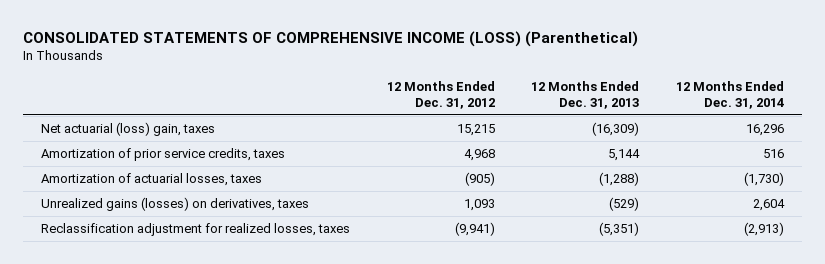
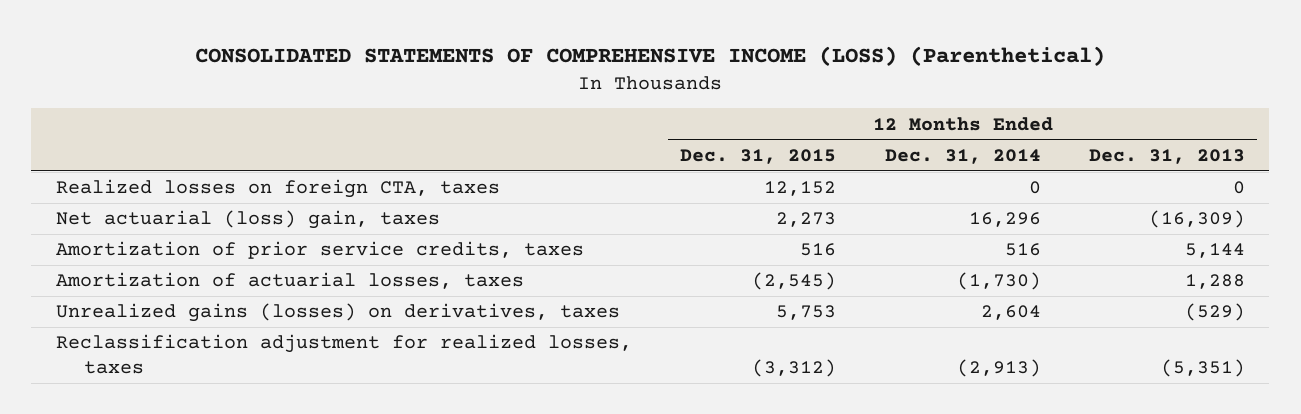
- | 12 Months Ended Dec. 31, 2012 | 12 Months Ended Dec. 31, 2013 | 12 Months Ended Dec. 31, 2014
+ | 12 Months Ended Dec. 31, 2015 | 12 Months Ended Dec. 31, 2014 | 12 Months Ended Dec. 31, 2013
+ Realized losses on foreign CTA, taxes | 12,152 | 0 | 0
- Amortization of actuarial losses, taxes | (905) | (1,288) | (1,730)
+ Amortization of actuarial losses, taxes | (2,545) | (1,730) | 1,288

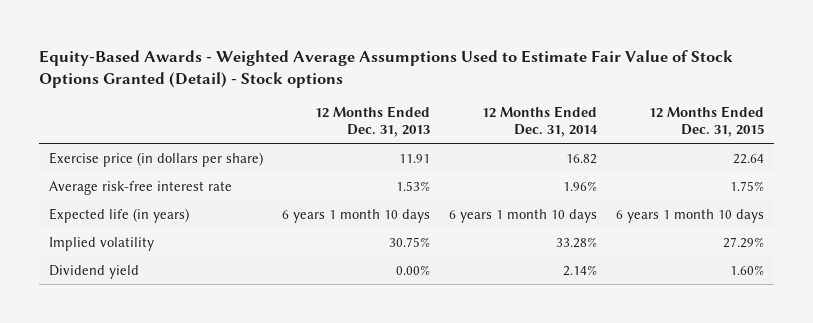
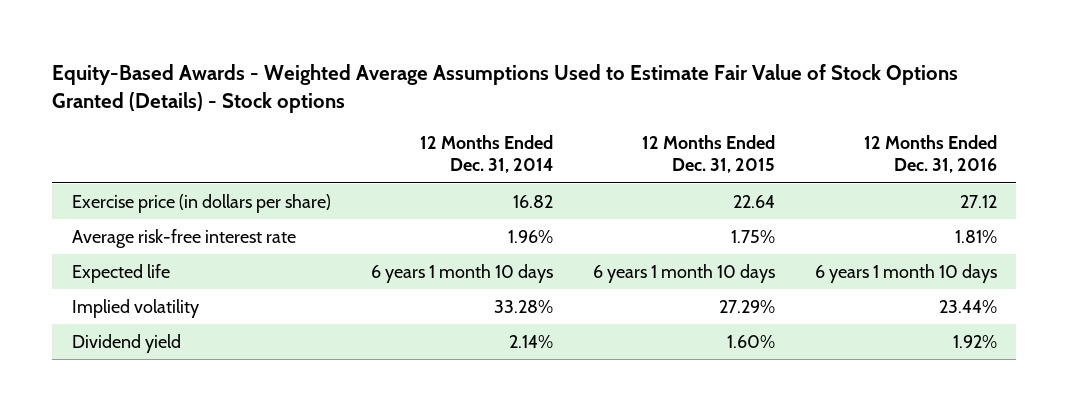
- Equity-Based Awards - Weighted Average Assumptions Used to Estimate Fair Value of Stock Options Granted (Detail) - Stock options
+ Equity-Based Awards - Weighted Average Assumptions Used to Estimate Fair Value of Stock Options Granted (Details) - Stock options
- | 12 Months Ended Dec. 31, 2013 | 12 Months Ended Dec. 31, 2014 | 12 Months Ended Dec. 31, 2015
+ | 12 Months Ended Dec. 31, 2014 | 12 Months Ended Dec. 31, 2015 | 12 Months Ended Dec. 31, 2016
- Expected life (in years) | 6 years 1 month 10 days | 6 years 1 month 10 days | 6 years 1 month 10 days
+ Expected life | 6 years 1 month 10 days | 6 years 1 month 10 days | 6 years 1 month 10 days

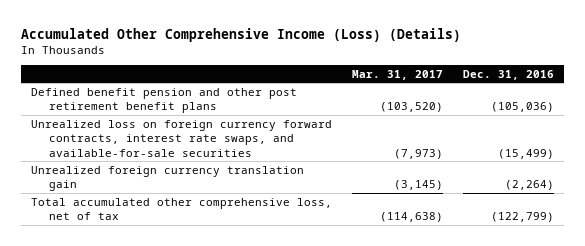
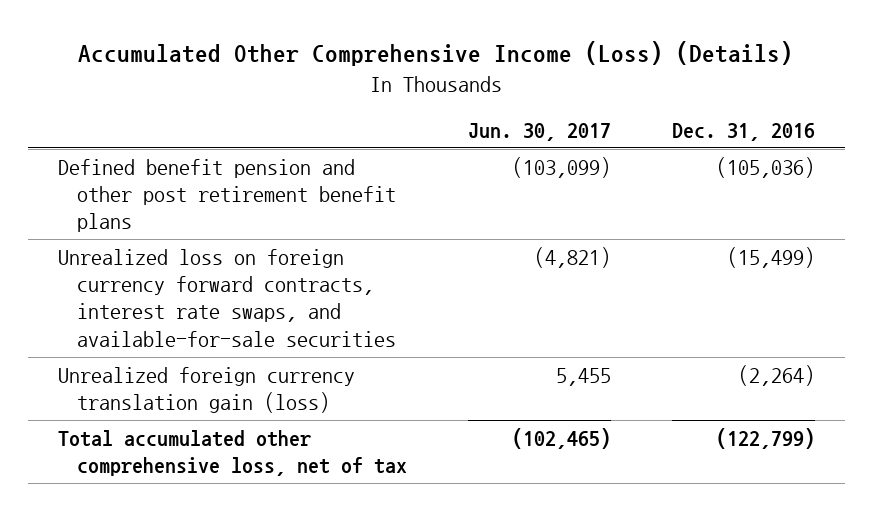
- | Mar. 31, 2017 | Dec. 31, 2016
+ | Jun. 30, 2017 | Dec. 31, 2016
- Unrealized foreign currency translation gain | (3,145) | (2,264)
+ Unrealized foreign currency translation gain (loss) | 5,455 | (2,264)

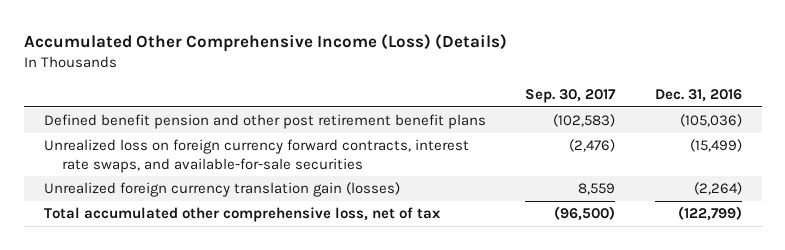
- | Jun. 30, 2017 | Dec. 31, 2016
+ | Sep. 30, 2017 | Dec. 31, 2016
- Unrealized foreign currency translation gain (loss) | 5,455 | (2,264)
+ Unrealized foreign currency translation gain (losses) | 8,559 | (2,264)

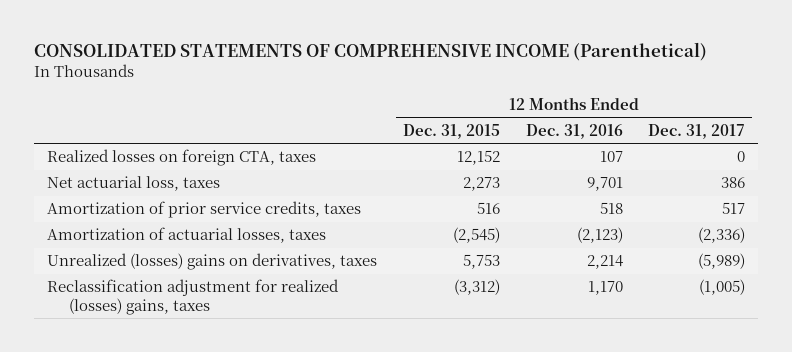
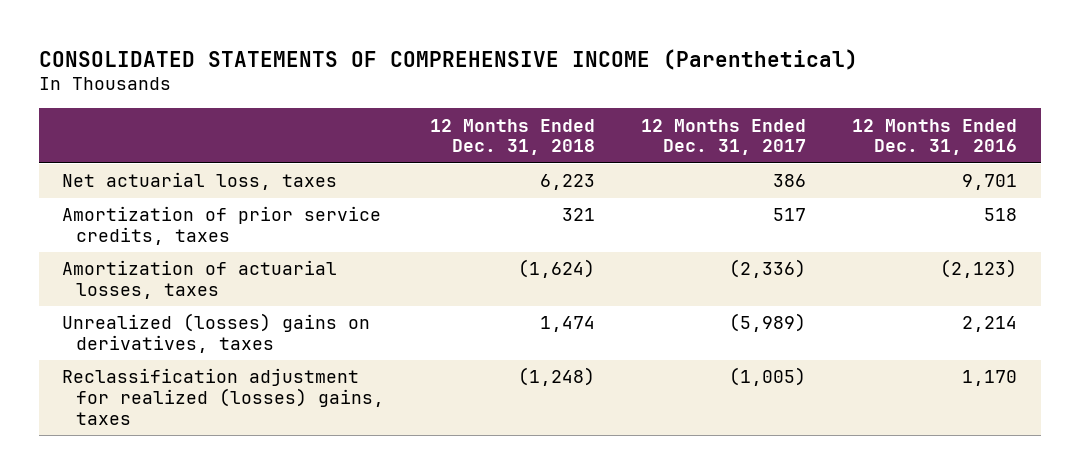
- | 12 Months Ended Dec. 31, 2015 | 12 Months Ended Dec. 31, 2016 | 12 Months Ended Dec. 31, 2017
+ | 12 Months Ended Dec. 31, 2018 | 12 Months Ended Dec. 31, 2017 | 12 Months Ended Dec. 31, 2016
- Realized losses on foreign CTA, taxes | 12,152 | 107 | 0

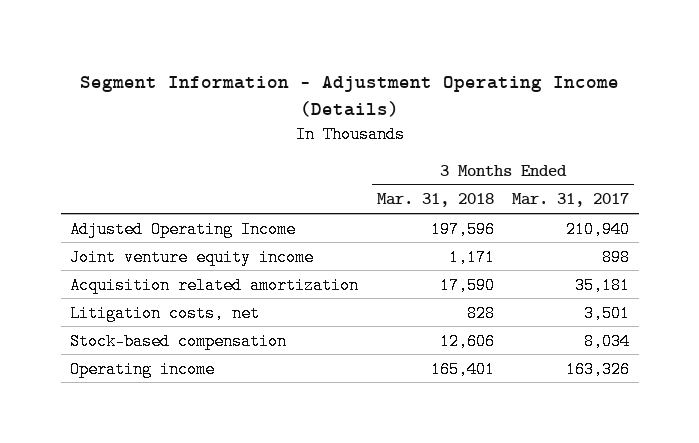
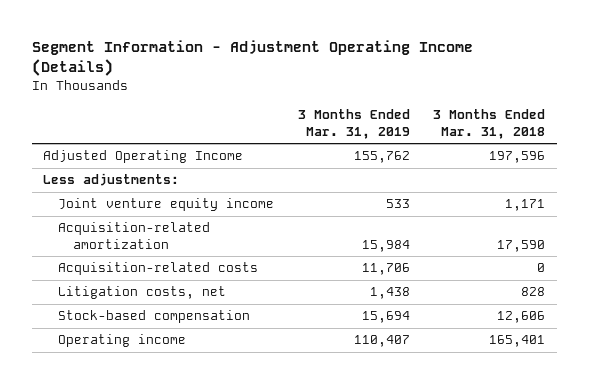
- | 3 Months Ended Mar. 31, 2018 | 3 Months Ended Mar. 31, 2017
+ | 3 Months Ended Mar. 31, 2019 | 3 Months Ended Mar. 31, 2018
+ Less adjustments:
- Acquisition related amortization | 17,590 | 35,181
+ Acquisition-related amortization | 15,984 | 17,590
+ Acquisition-related costs | 11,706 | 0

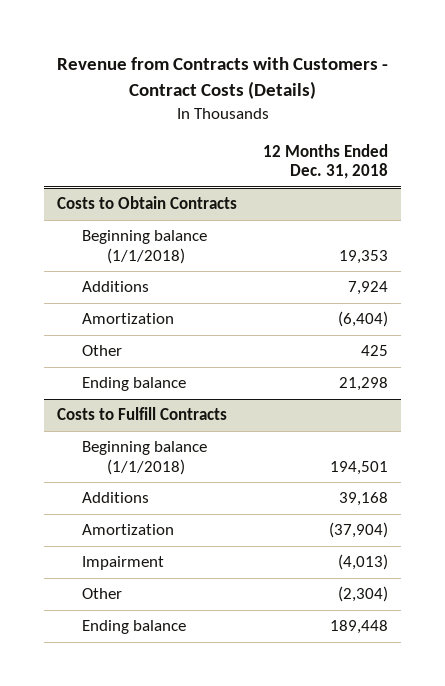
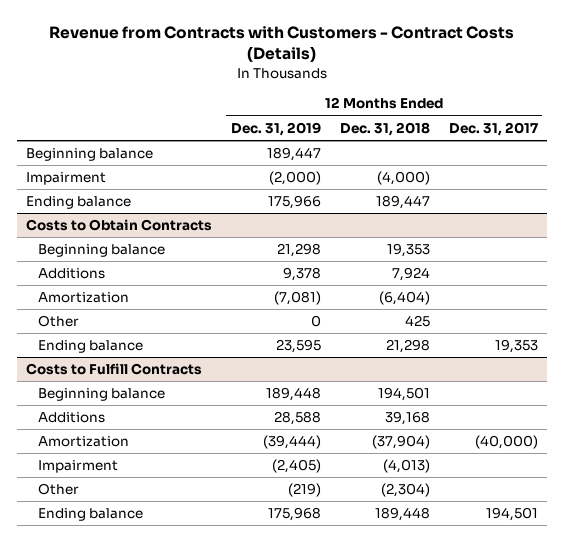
- | 12 Months Ended Dec. 31, 2018
+ | 12 Months Ended Dec. 31, 2019 | 12 Months Ended Dec. 31, 2018 | 12 Months Ended Dec. 31, 2017
+ Beginning balance | 189,447 | |
+ Impairment | (2,000) | (4,000) |
+ Ending balance | 175,966 | 189,447 |
@ Costs to Obtain Contracts
- Beginning balance (1/1/2018) | 19,353
+ Beginning balance | 21,298 | 19,353 |
@ Costs to Fulfill Contracts
- Beginning balance (1/1/2018) | 194,501
+ Beginning balance | 189,448 | 194,501 |

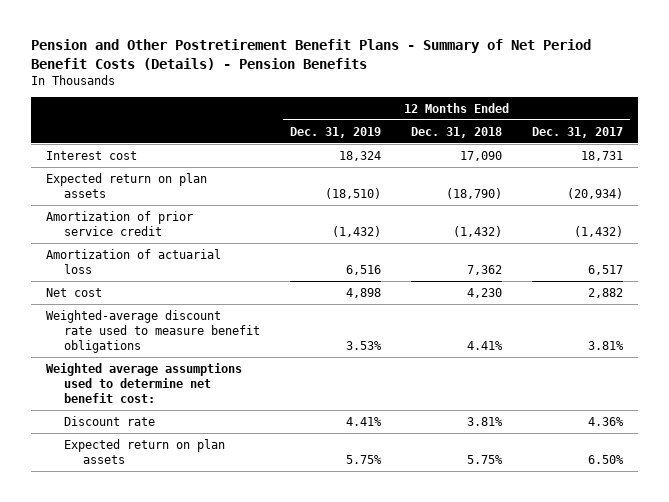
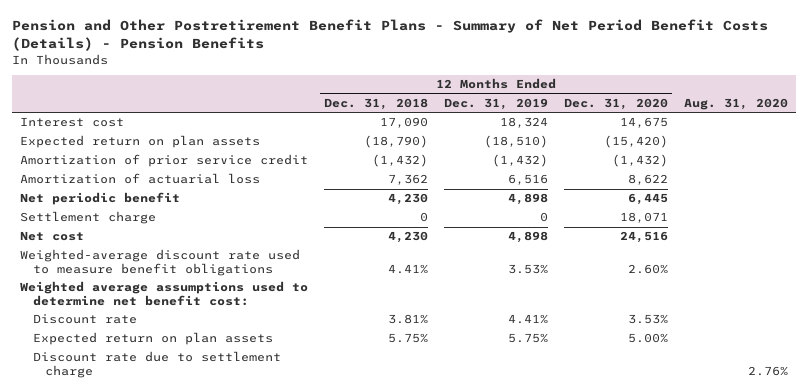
- | 12 Months Ended Dec. 31, 2019 | 12 Months Ended Dec. 31, 2018 | 12 Months Ended Dec. 31, 2017
+ | 12 Months Ended Dec. 31, 2018 | 12 Months Ended Dec. 31, 2019 | 12 Months Ended Dec. 31, 2020 | Aug. 31, 2020
+ Net periodic benefit | 4,230 | 4,898 | 6,445 |
+ Settlement charge | 0 | 0 | 18,071 |
+ Discount rate due to settlement charge | | | | 2.76%

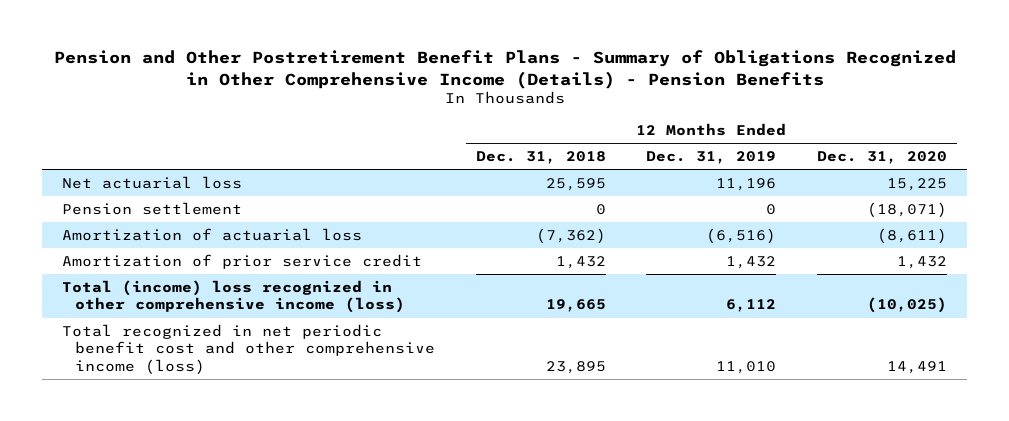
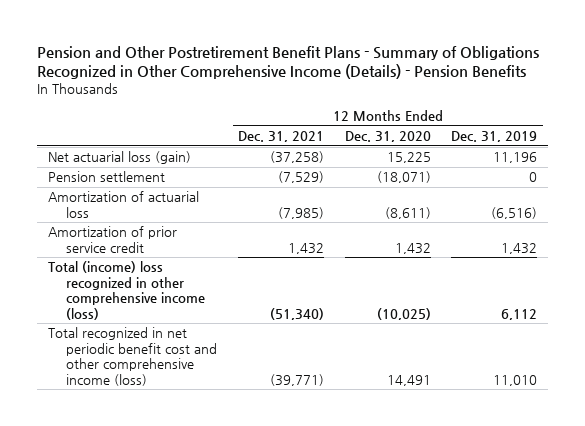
- | 12 Months Ended Dec. 31, 2018 | 12 Months Ended Dec. 31, 2019 | 12 Months Ended Dec. 31, 2020
+ | 12 Months Ended Dec. 31, 2021 | 12 Months Ended Dec. 31, 2020 | 12 Months Ended Dec. 31, 2019
- Net actuarial loss | 25,595 | 11,196 | 15,225
+ Net actuarial loss (gain) | (37,258) | 15,225 | 11,196

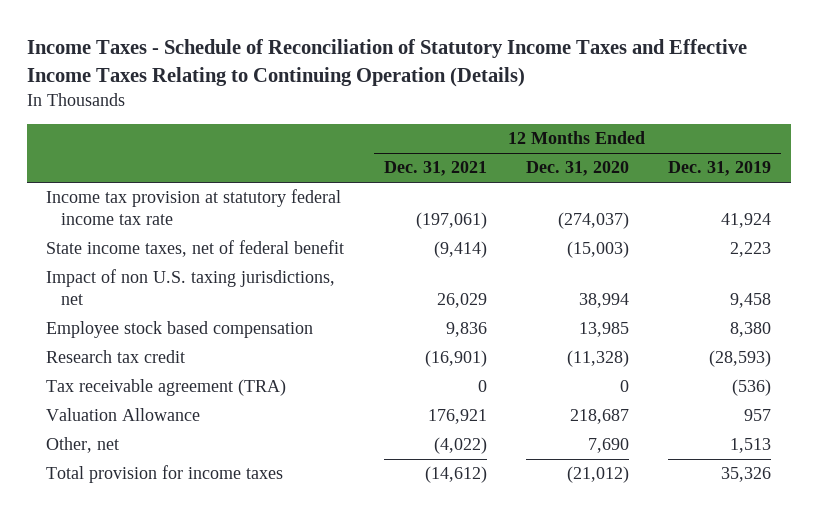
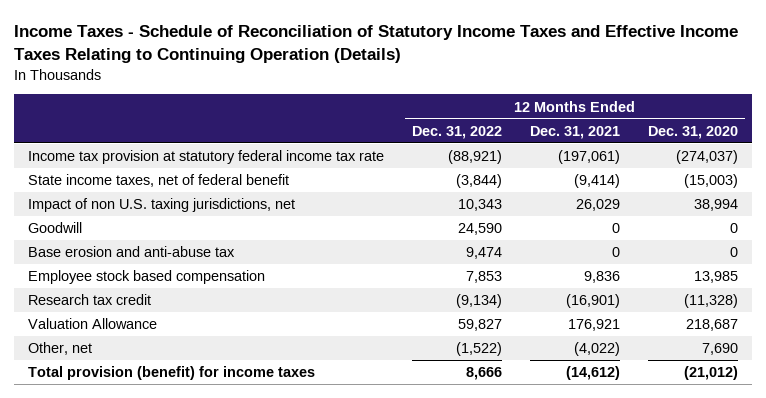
- | 12 Months Ended Dec. 31, 2021 | 12 Months Ended Dec. 31, 2020 | 12 Months Ended Dec. 31, 2019
+ | 12 Months Ended Dec. 31, 2022 | 12 Months Ended Dec. 31, 2021 | 12 Months Ended Dec. 31, 2020
+ Goodwill | 24,590 | 0 | 0
+ Base erosion and anti-abuse tax | 9,474 | 0 | 0
- Tax receivable agreement (TRA) | 0 | 0 | (536)
- Total provision for income taxes | (14,612) | (21,012) | 35,326
+ Total provision (benefit) for income taxes | 8,666 | (14,612) | (21,012)

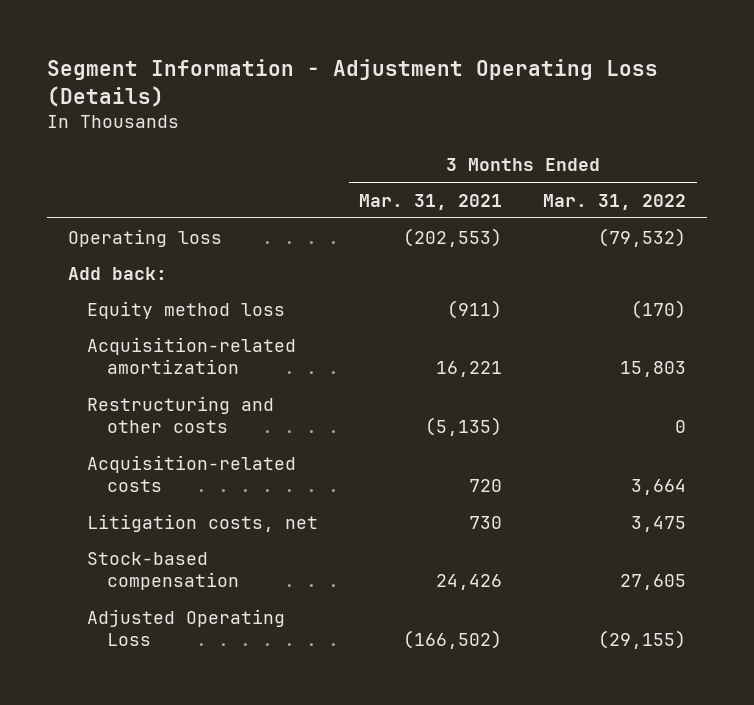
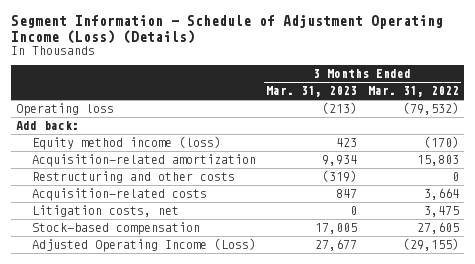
- Segment Information - Adjustment Operating Loss (Details)
+ Segment Information - Schedule of Adjustment Operating Income (Loss) (Details)
- | 3 Months Ended Mar. 31, 2021 | 3 Months Ended Mar. 31, 2022
+ | 3 Months Ended Mar. 31, 2023 | 3 Months Ended Mar. 31, 2022
- Equity method loss | (911) | (170)
+ Equity method income (loss) | 423 | (170)
- Adjusted Operating Loss | (166,502) | (29,155)
+ Adjusted Operating Income (Loss) | 27,677 | (29,155)

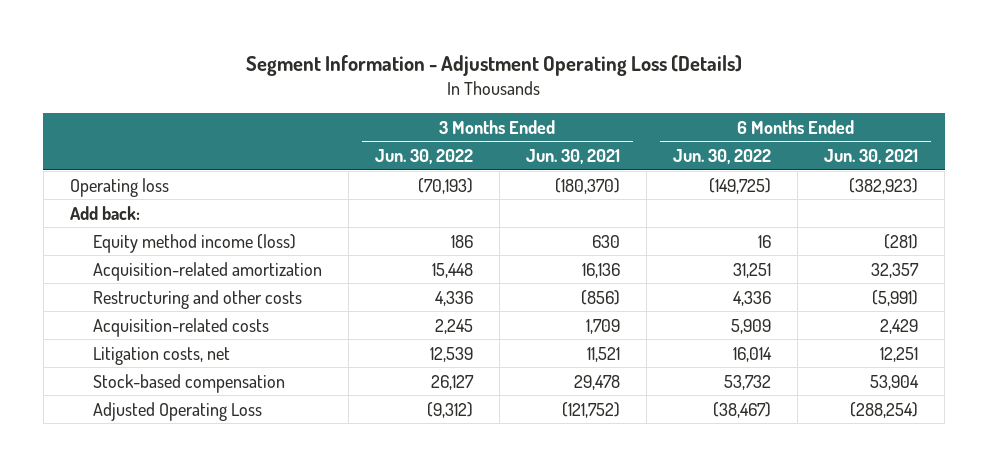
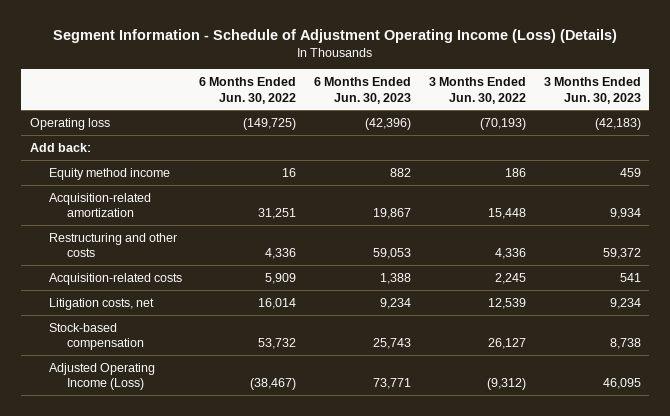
- Segment Information - Adjustment Operating Loss (Details)
+ Segment Information - Schedule of Adjustment Operating Income (Loss) (Details)
- | 3 Months Ended Jun. 30, 2022 | 3 Months Ended Jun. 30, 2021 | 6 Months Ended Jun. 30, 2022 | 6 Months Ended Jun. 30, 2021
+ | 6 Months Ended Jun. 30, 2022 | 6 Months Ended Jun. 30, 2023 | 3 Months Ended Jun. 30, 2022 | 3 Months Ended Jun. 30, 2023
- Equity method income (loss) | 186 | 630 | 16 | (281)
+ Equity method income | 16 | 882 | 186 | 459
- Adjusted Operating Loss | (9,312) | (121,752) | (38,467) | (288,254)
+ Adjusted Operating Income (Loss) | (38,467) | 73,771 | (9,312) | 46,095

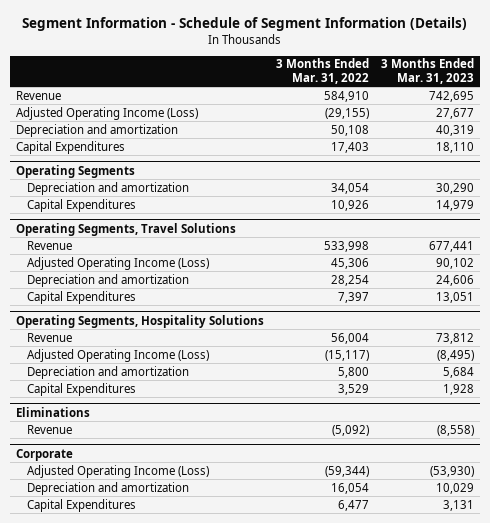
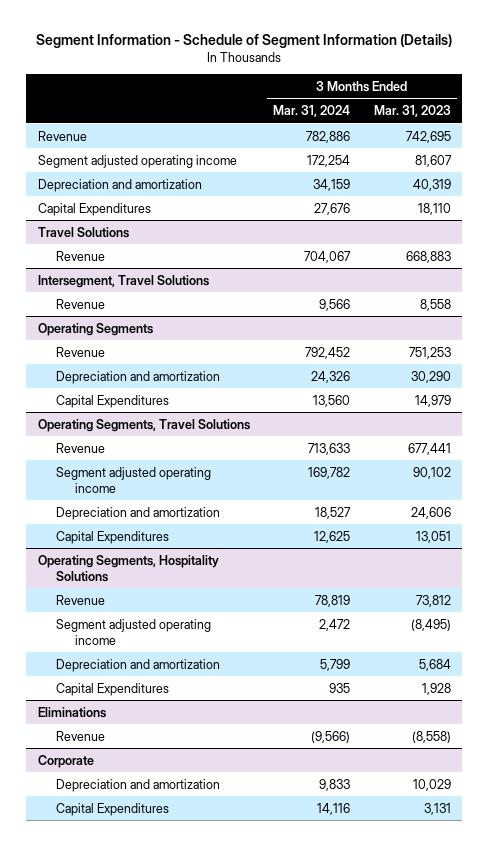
- | 3 Months Ended Mar. 31, 2022 | 3 Months Ended Mar. 31, 2023
+ | 3 Months Ended Mar. 31, 2024 | 3 Months Ended Mar. 31, 2023
- Adjusted Operating Income (Loss) | (29,155) | 27,677
+ Segment adjusted operating income | 172,254 | 81,607
+ Travel Solutions
+ Revenue | 704,067 | 668,883
+ Intersegment, Travel Solutions
+ Revenue | 9,566 | 8,558
@ Operating Segments
+ Revenue | 792,452 | 751,253
@ Operating Segments, Travel Solutions
- Adjusted Operating Income (Loss) | 45,306 | 90,102
+ Segment adjusted operating income | 169,782 | 90,102
@ Operating Segments, Hospitality Solutions
- Adjusted Operating Income (Loss) | (15,117) | (8,495)
+ Segment adjusted operating income | 2,472 | (8,495)
@ Corporate
- Adjusted Operating Income (Loss) | (59,344) | (53,930)

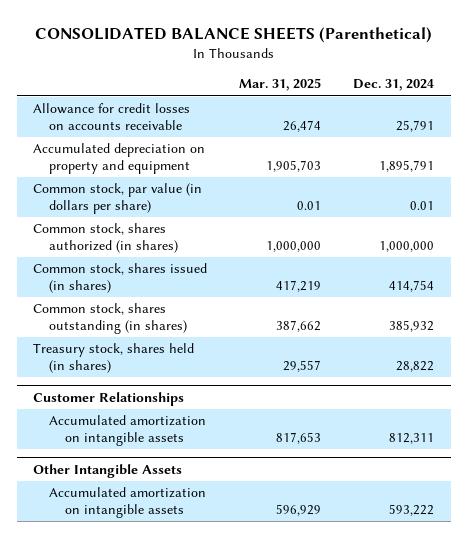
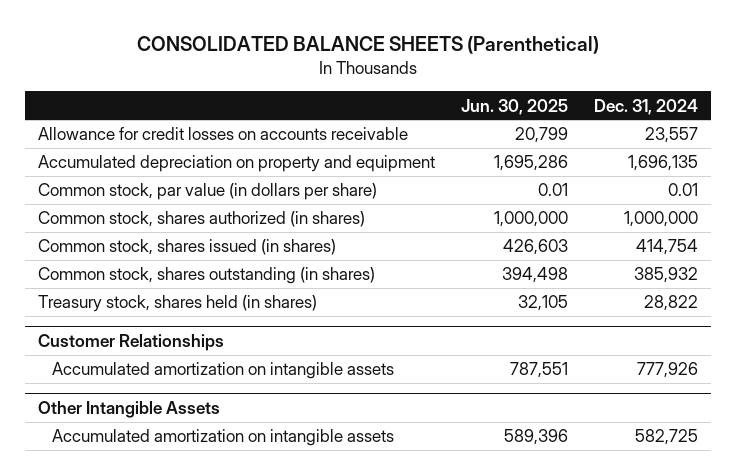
- | Mar. 31, 2025 | Dec. 31, 2024
+ | Jun. 30, 2025 | Dec. 31, 2024
- Allowance for credit losses on accounts receivable | 26,474 | 25,791
- Accumulated depreciation on property and equipment | 1,905,703 | 1,895,791
+ Allowance for credit losses on accounts receivable | 20,799 | 23,557
+ Accumulated depreciation on property and equipment | 1,695,286 | 1,696,135
@ Customer Relationships
- Accumulated amortization on intangible assets | 817,653 | 812,311
+ Accumulated amortization on intangible assets | 787,551 | 777,926
@ Other Intangible Assets
- Accumulated amortization on intangible assets | 596,929 | 593,222
+ Accumulated amortization on intangible assets | 589,396 | 582,725

